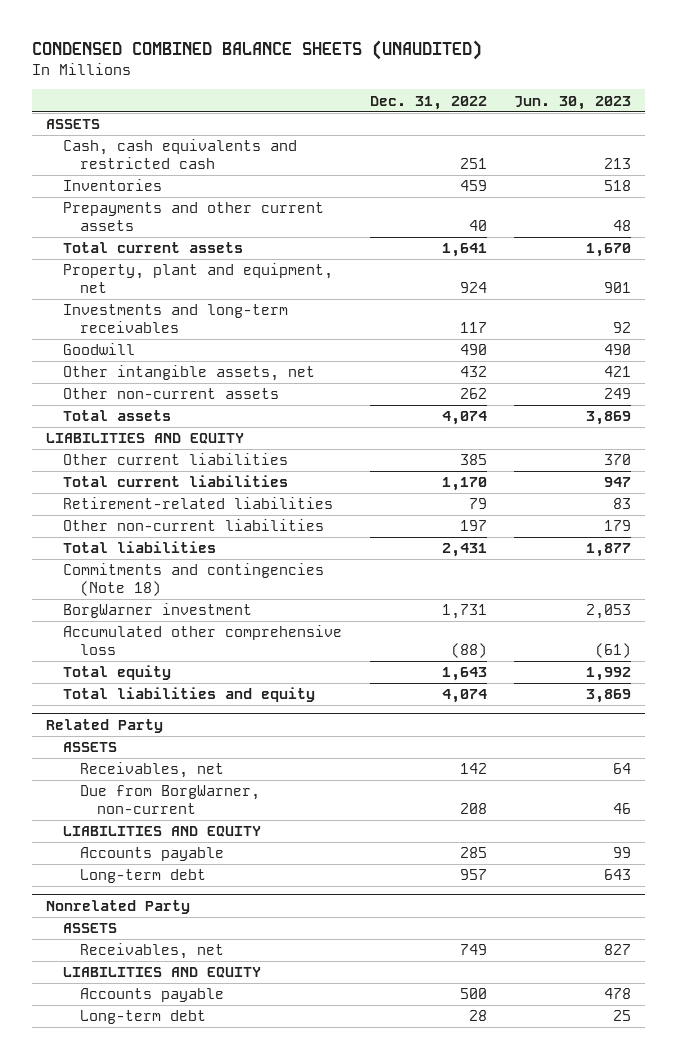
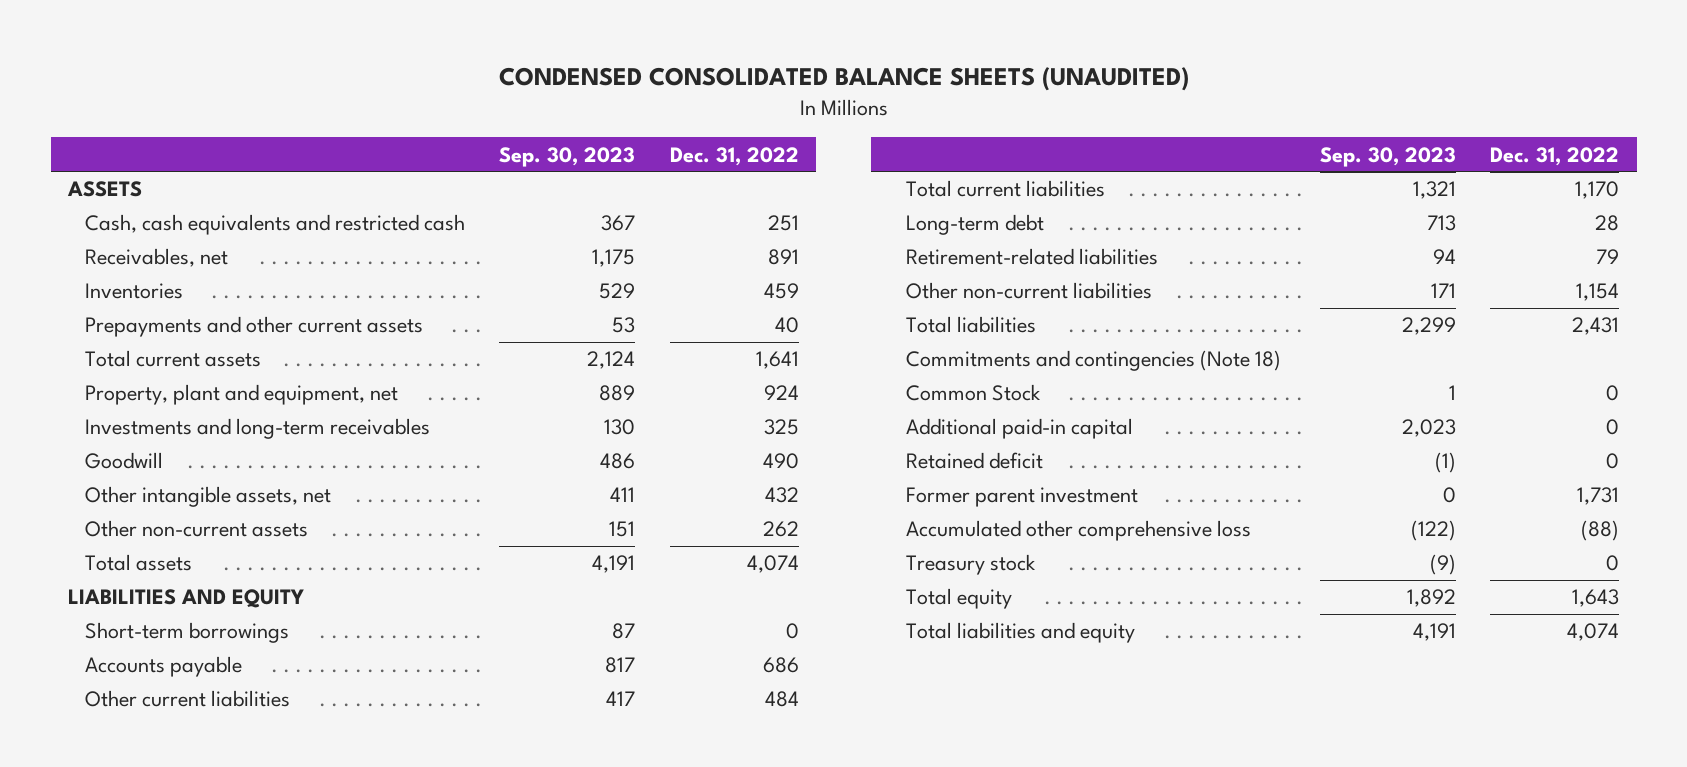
- CONDENSED COMBINED BALANCE SHEETS (UNAUDITED)
+ CONDENSED CONSOLIDATED BALANCE SHEETS (UNAUDITED)
- | Dec. 31, 2022 | Jun. 30, 2023
+ | Sep. 30, 2023 | Dec. 31, 2022
+ Receivables, net | 1,175 | 891
- Investments and long-term receivables | 117 | 92
+ Investments and long-term receivables | 130 | 325
- Other current liabilities | 385 | 370
+ Short-term borrowings | 87 | 0
+ Accounts payable | 817 | 686
+ Other current liabilities | 417 | 484
+ Long-term debt | 713 | 28
- Other non-current liabilities | 197 | 179
+ Other non-current liabilities | 171 | 1,154
- BorgWarner investment | 1,731 | 2,053
+ Common Stock | 1 | 0
+ Additional paid-in capital | 2,023 | 0
+ Retained deficit | (1) | 0
+ Former parent investment | 0 | 1,731
+ Treasury stock | (9) | 0
- Related Party
- ASSETS
- Receivables, net | 142 | 64
- Due from BorgWarner, non-current | 208 | 46
- LIABILITIES AND EQUITY
- Accounts payable | 285 | 99
- Long-term debt | 957 | 643
- Nonrelated Party
- ASSETS
- Receivables, net | 749 | 827
- LIABILITIES AND EQUITY
- Accounts payable | 500 | 478
- Long-term debt | 28 | 25

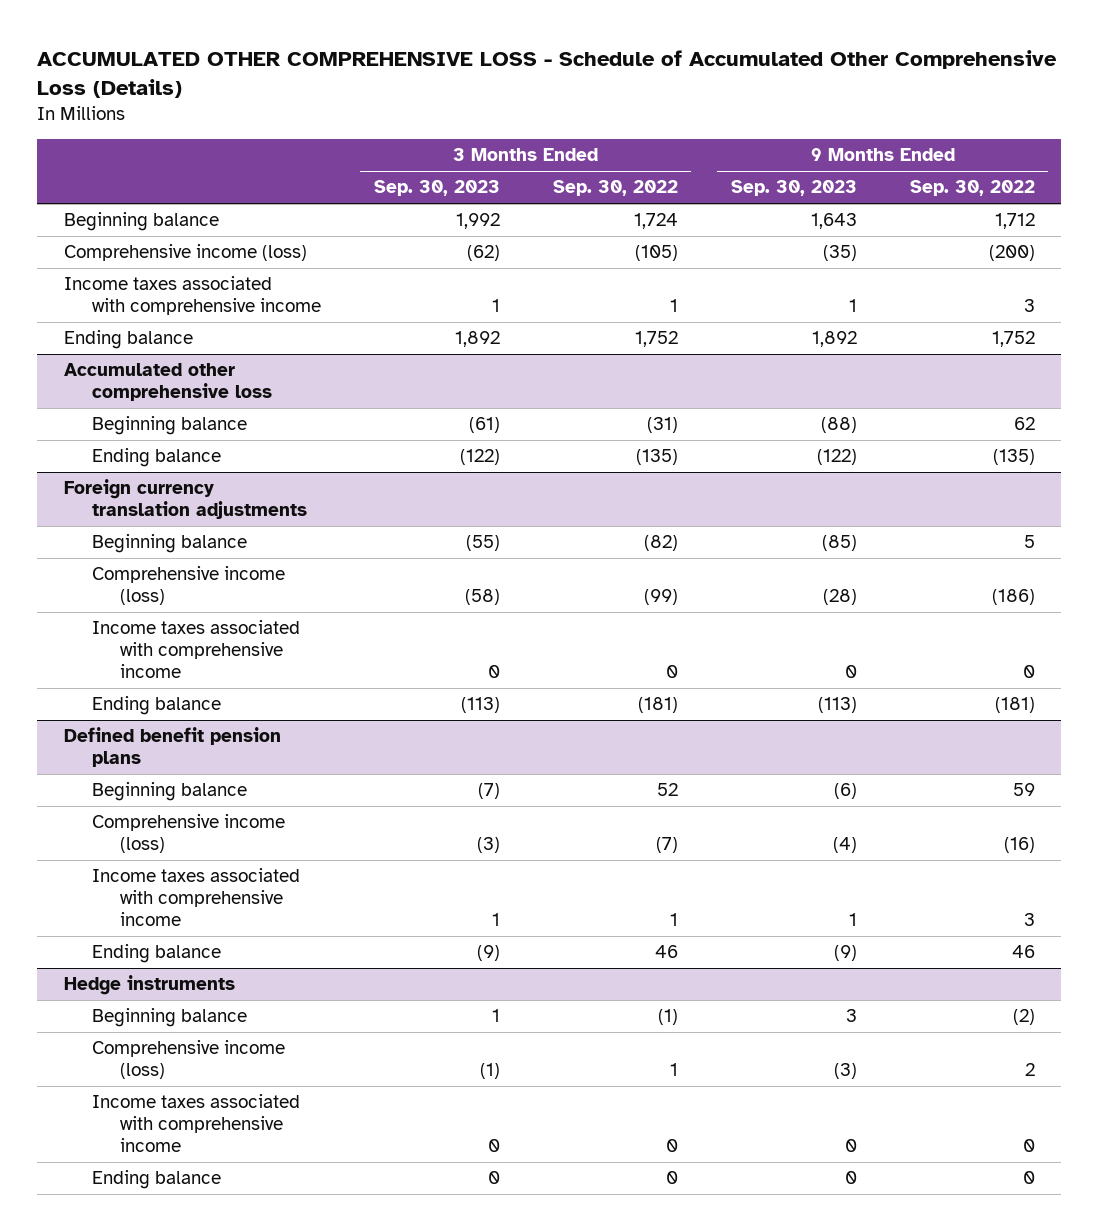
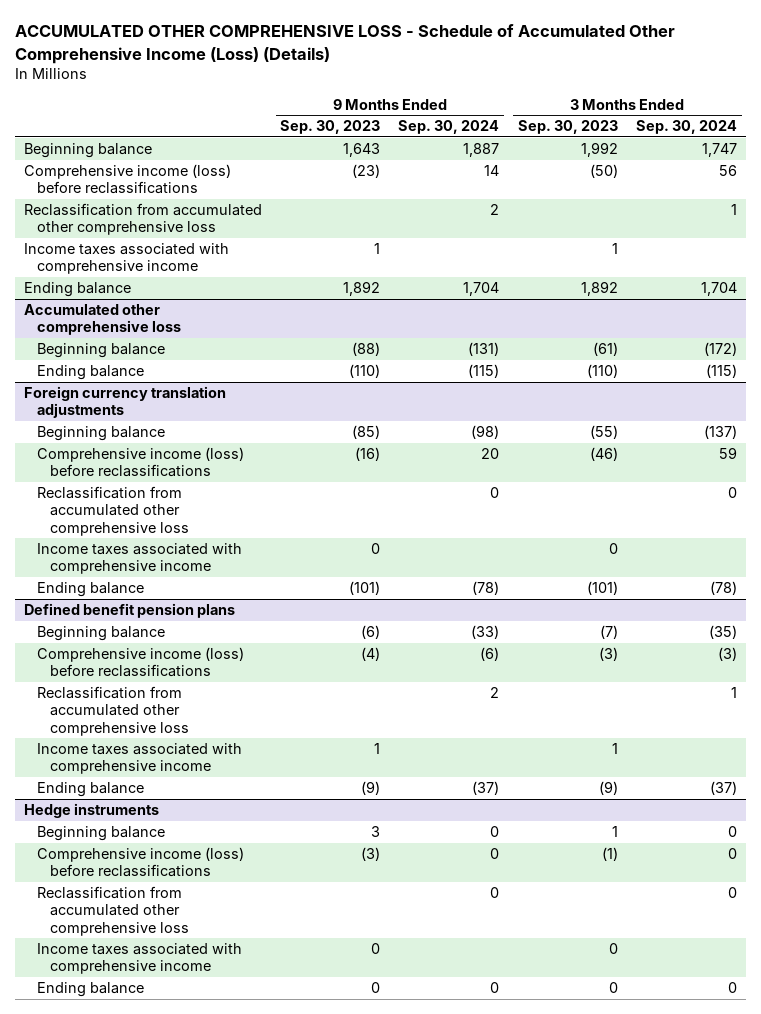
- ACCUMULATED OTHER COMPREHENSIVE LOSS - Schedule of Accumulated Other Comprehensive Loss (Details)
+ ACCUMULATED OTHER COMPREHENSIVE LOSS - Schedule of Accumulated Other Comprehensive Income (Loss) (Details)
- | 3 Months Ended Sep. 30, 2023 | 3 Months Ended Sep. 30, 2022 | 9 Months Ended Sep. 30, 2023 | 9 Months Ended Sep. 30, 2022
+ | 9 Months Ended Sep. 30, 2023 | 9 Months Ended Sep. 30, 2024 | 3 Months Ended Sep. 30, 2023 | 3 Months Ended Sep. 30, 2024
- Comprehensive income (loss) | (62) | (105) | (35) | (200)
+ Comprehensive income (loss) before reclassifications | (23) | 14 | (50) | 56
+ Reclassification from accumulated other comprehensive loss | | 2 | | 1
@ Accumulated other comprehensive loss
- Ending balance | (122) | (135) | (122) | (135)
+ Ending balance | (110) | (115) | (110) | (115)
@ Foreign currency translation adjustments
- Comprehensive income (loss) | (58) | (99) | (28) | (186)
+ Comprehensive income (loss) before reclassifications | (16) | 20 | (46) | 59
+ Reclassification from accumulated other comprehensive loss | | 0 | | 0
- Ending balance | (113) | (181) | (113) | (181)
+ Ending balance | (101) | (78) | (101) | (78)
@ Defined benefit pension plans
- Comprehensive income (loss) | (3) | (7) | (4) | (16)
+ Comprehensive income (loss) before reclassifications | (4) | (6) | (3) | (3)
+ Reclassification from accumulated other comprehensive loss | | 2 | | 1
@ Hedge instruments
- Comprehensive income (loss) | (1) | 1 | (3) | 2
+ Comprehensive income (loss) before reclassifications | (3) | 0 | (1) | 0
+ Reclassification from accumulated other comprehensive loss | | 0 | | 0

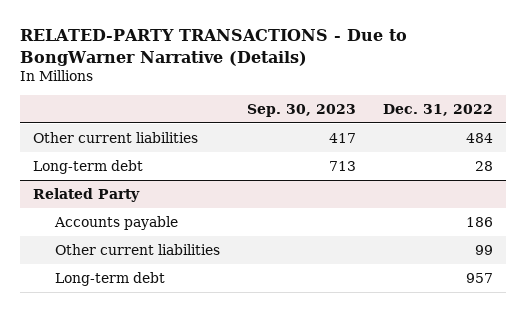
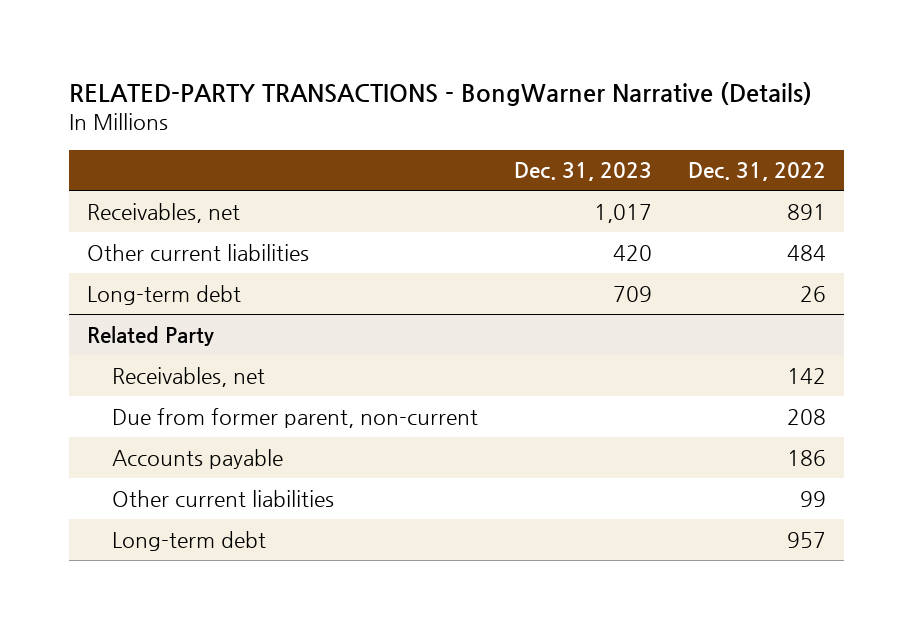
- RELATED-PARTY TRANSACTIONS - Due to BongWarner Narrative (Details)
+ RELATED-PARTY TRANSACTIONS - BongWarner Narrative (Details)
- | Sep. 30, 2023 | Dec. 31, 2022
+ | Dec. 31, 2023 | Dec. 31, 2022
+ Receivables, net | 1,017 | 891
- Long-term debt | 713 | 28
+ Long-term debt | 709 | 26
@ Related Party
+ Receivables, net | | 142
+ Due from former parent, non-current | | 208

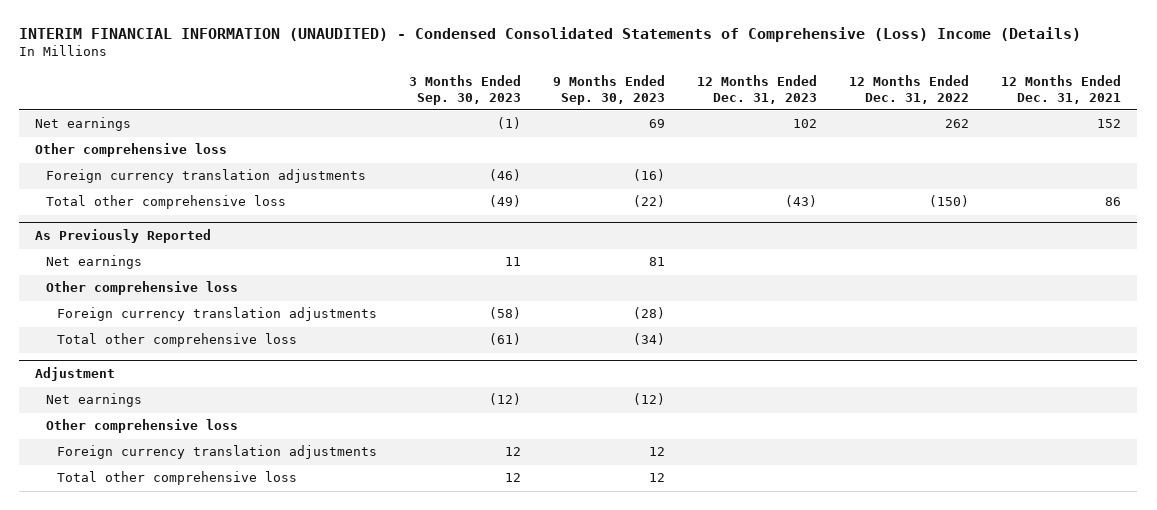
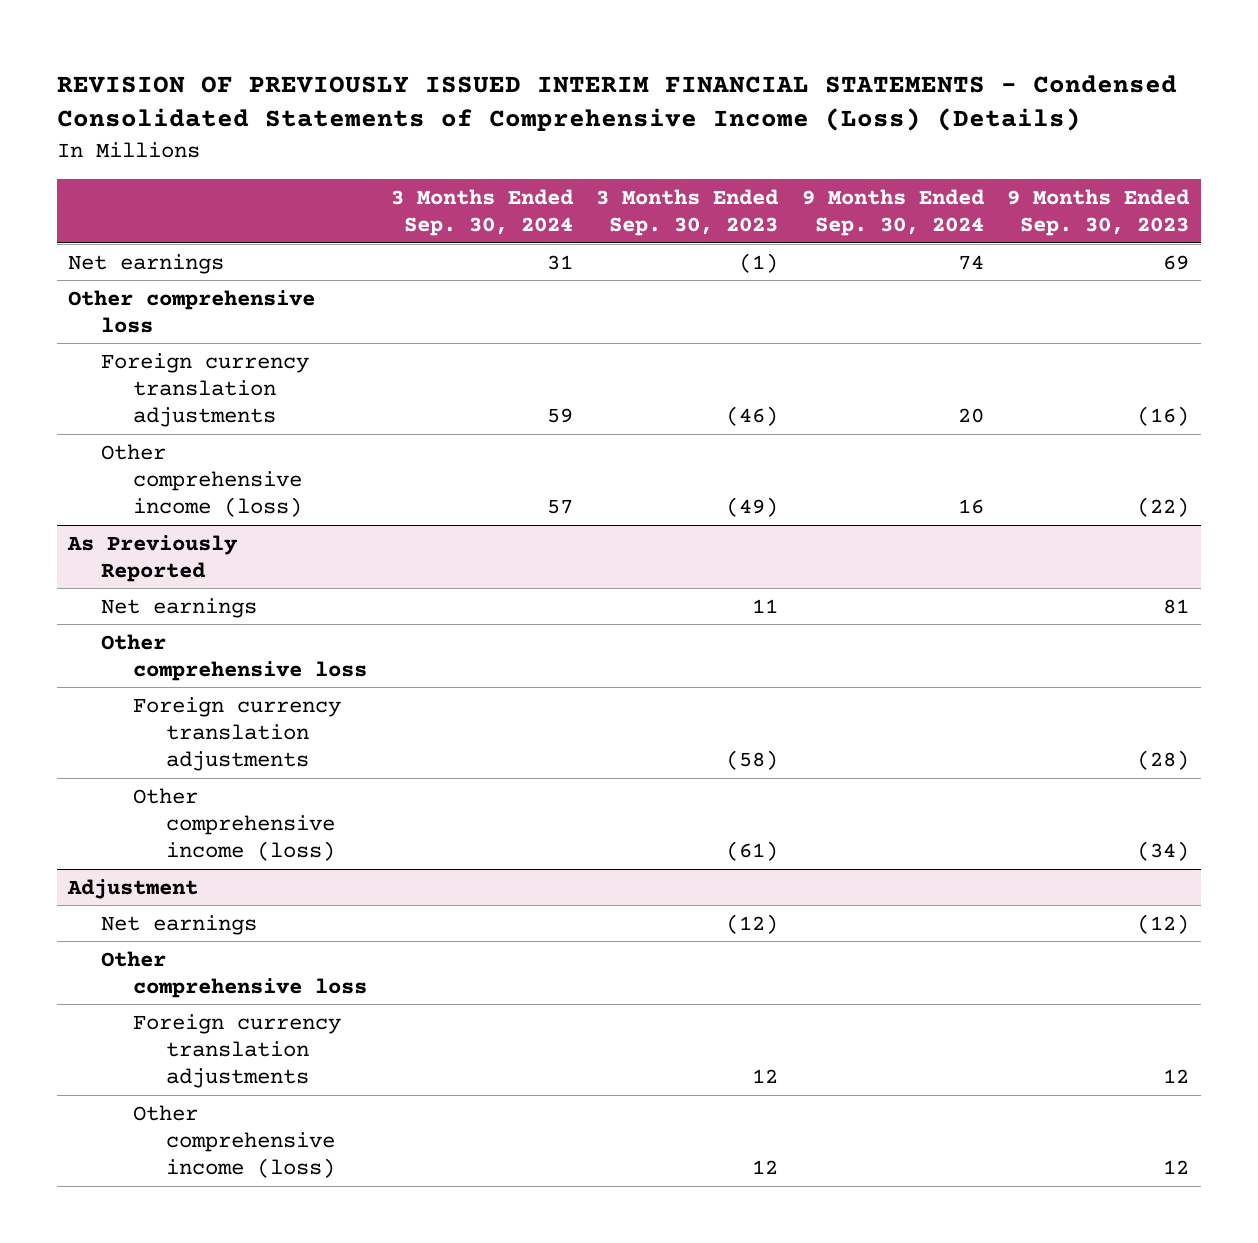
- INTERIM FINANCIAL INFORMATION (UNAUDITED) - Condensed Consolidated Statements of Comprehensive (Loss) Income (Details)
+ REVISION OF PREVIOUSLY ISSUED INTERIM FINANCIAL STATEMENTS - Condensed Consolidated Statements of Comprehensive Income (Loss) (Details)
- | 3 Months Ended Sep. 30, 2023 | 9 Months Ended Sep. 30, 2023 | 12 Months Ended Dec. 31, 2023 | 12 Months Ended Dec. 31, 2022 | 12 Months Ended Dec. 31, 2021
+ | 3 Months Ended Sep. 30, 2024 | 3 Months Ended Sep. 30, 2023 | 9 Months Ended Sep. 30, 2024 | 9 Months Ended Sep. 30, 2023
- Total other comprehensive loss | (49) | (22) | (43) | (150) | 86
+ Other comprehensive income (loss) | 57 | (49) | 16 | (22)
@ As Previously Reported
- Total other comprehensive loss | (61) | (34) | | |
+ Other comprehensive income (loss) | | (61) | | (34)
@ Adjustment
- Total other comprehensive loss | 12 | 12 | | |
+ Other comprehensive income (loss) | | 12 | | 12

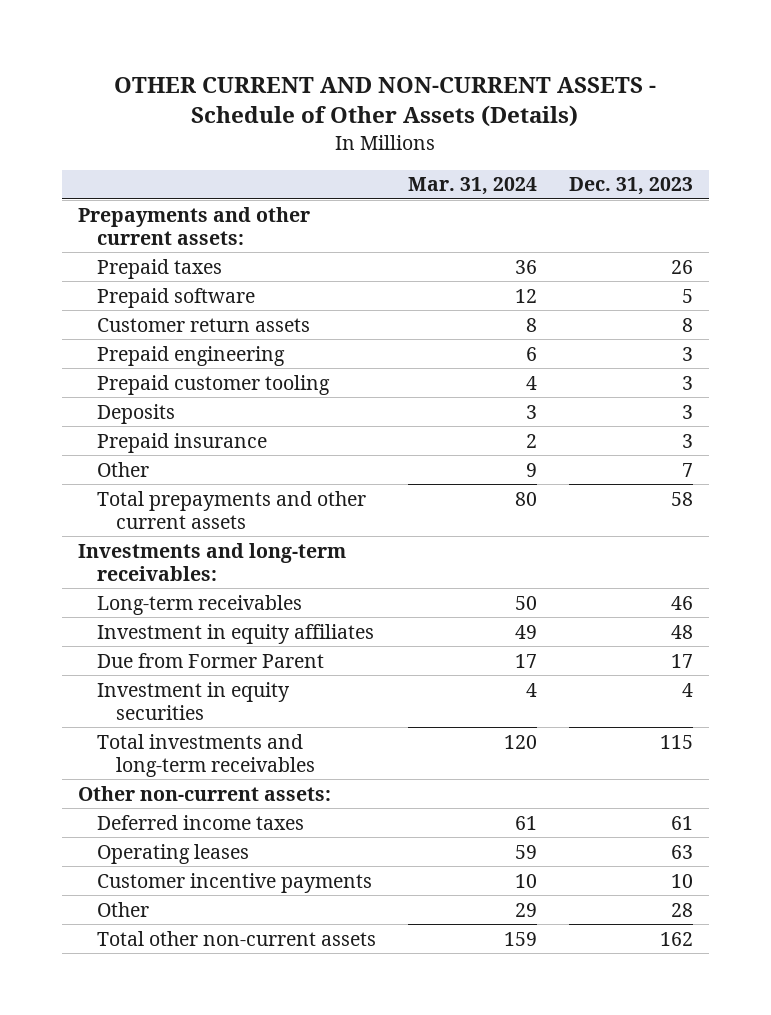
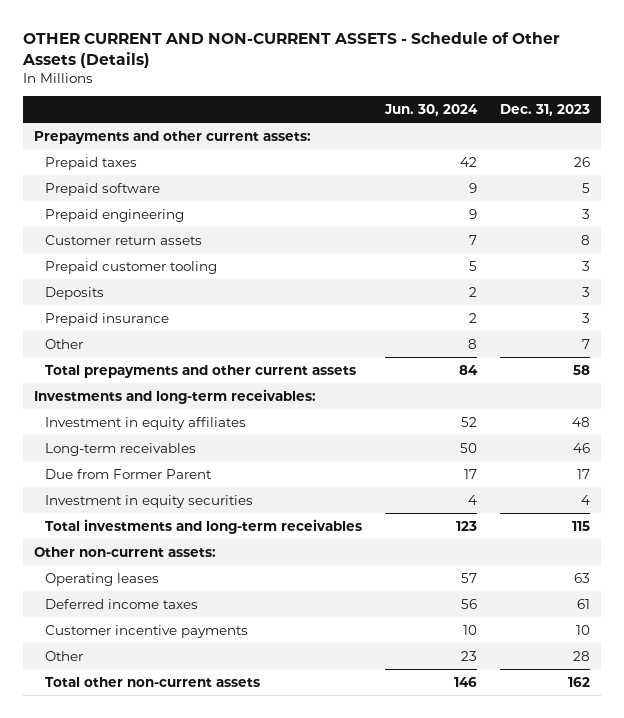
- | Mar. 31, 2024 | Dec. 31, 2023
+ | Jun. 30, 2024 | Dec. 31, 2023
moved down: Customer return assets | 7 | 8
moved down: Long-term receivables | 50 | 46
moved down: Deferred income taxes | 56 | 61

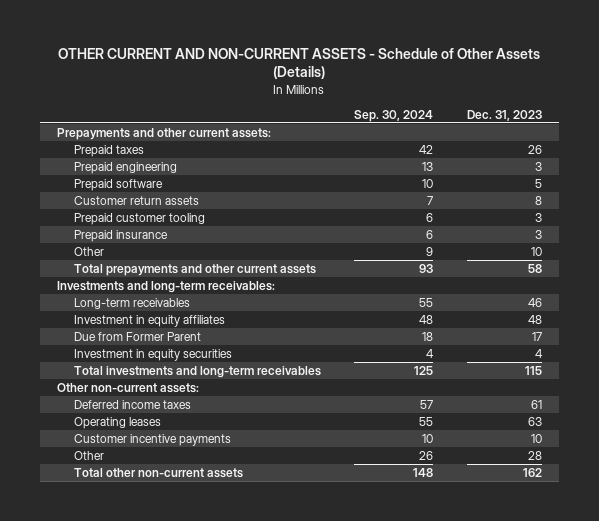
- | Jun. 30, 2024 | Dec. 31, 2023
+ | Sep. 30, 2024 | Dec. 31, 2023
moved down: Prepaid software | 10 | 5
- Deposits | 2 | 3
- Other | 8 | 7
+ Other | 9 | 10
moved down: Investment in equity affiliates | 48 | 48
moved down: Operating leases | 55 | 63

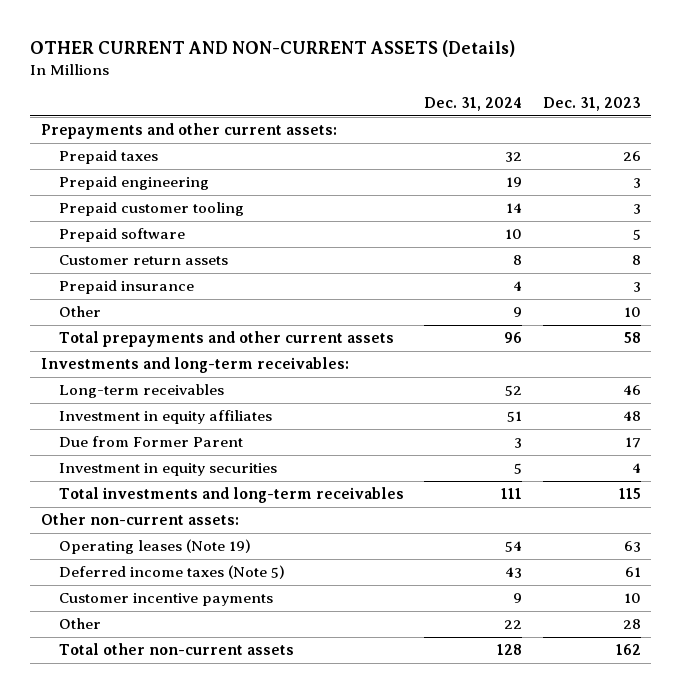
- OTHER CURRENT AND NON-CURRENT ASSETS - Schedule of Other Assets (Details)
+ OTHER CURRENT AND NON-CURRENT ASSETS (Details)
- | Sep. 30, 2024 | Dec. 31, 2023
+ | Dec. 31, 2024 | Dec. 31, 2023
moved up: Prepaid customer tooling | 14 | 3
- Deferred income taxes | 57 | 61
- Operating leases | 55 | 63
+ Operating leases (Note 19) | 54 | 63
+ Deferred income taxes (Note 5) | 43 | 61

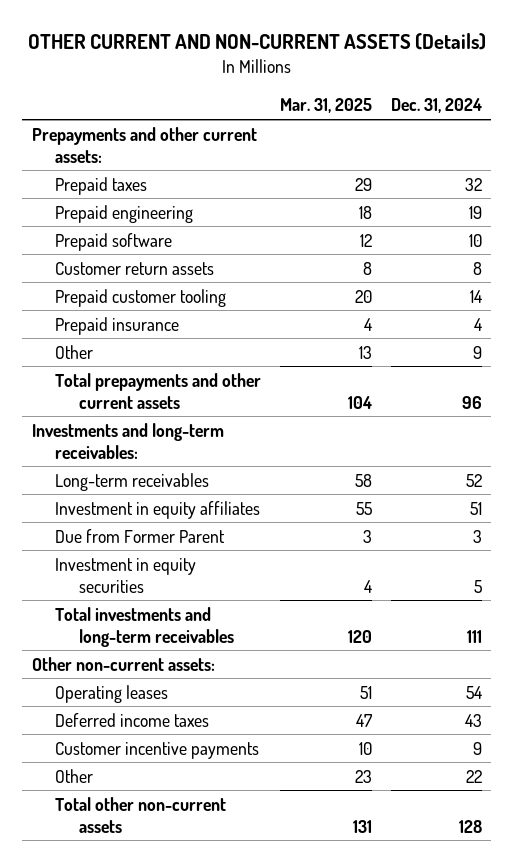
- | Dec. 31, 2024 | Dec. 31, 2023
+ | Mar. 31, 2025 | Dec. 31, 2024
moved down: Prepaid customer tooling | 20 | 14
- Operating leases (Note 19) | 54 | 63
- Deferred income taxes (Note 5) | 43 | 61
+ Operating leases | 51 | 54
+ Deferred income taxes | 47 | 43

